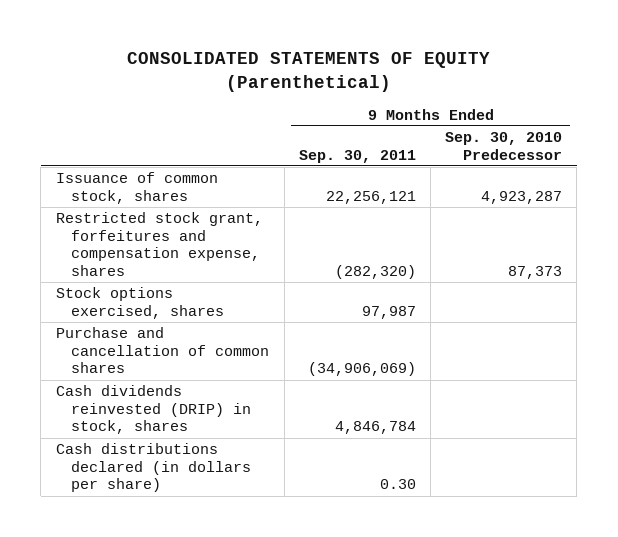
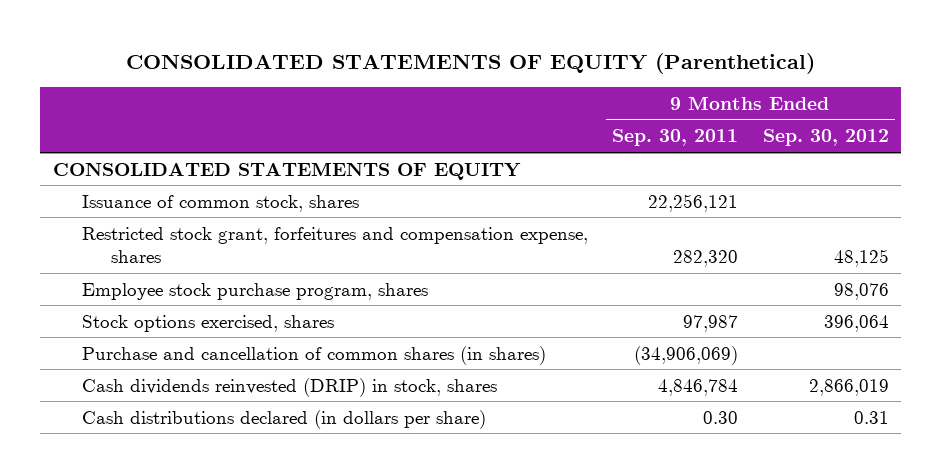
- | 9 Months Ended Sep. 30, 2011 | 9 Months Ended Sep. 30, 2010 Predecessor
+ | 9 Months Ended Sep. 30, 2011 | 9 Months Ended Sep. 30, 2012
+ CONSOLIDATED STATEMENTS OF EQUITY
- Restricted stock grant, forfeitures and compensation expense, shares | (282,320) | 87,373
+ Restricted stock grant, forfeitures and compensation expense, shares | 282,320 | 48,125
+ Employee stock purchase program, shares | | 98,076
- Purchase and cancellation of common shares | (34,906,069) |
+ Purchase and cancellation of common shares (in shares) | (34,906,069) |

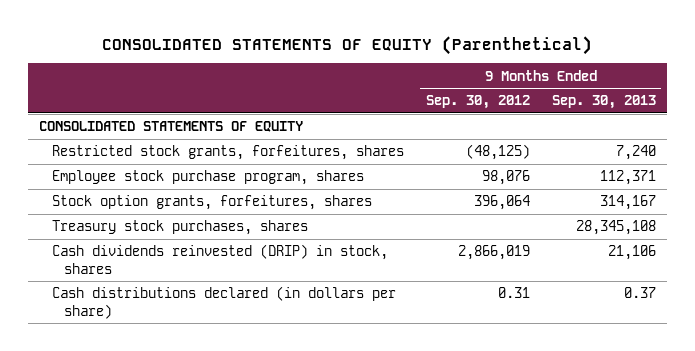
- | 9 Months Ended Sep. 30, 2011 | 9 Months Ended Sep. 30, 2012
+ | 9 Months Ended Sep. 30, 2012 | 9 Months Ended Sep. 30, 2013
- Issuance of common stock, shares | 22,256,121 |
- Restricted stock grant, forfeitures and compensation expense, shares | 282,320 | 48,125
+ Restricted stock grants, forfeitures, shares | (48,125) | 7,240
- Stock options exercised, shares | 97,987 | 396,064
- Purchase and cancellation of common shares (in shares) | (34,906,069) |
+ Stock option grants, forfeitures, shares | 396,064 | 314,167
+ Treasury stock purchases, shares | | 28,345,108

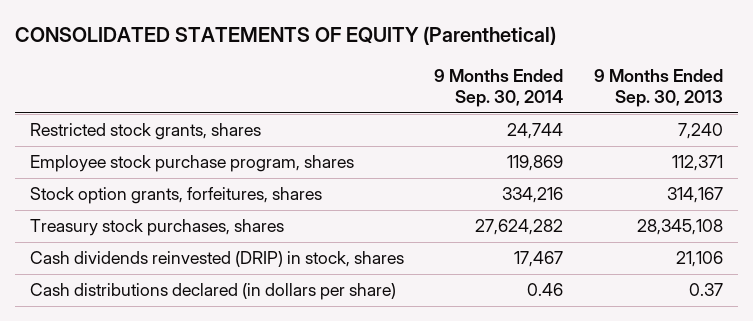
- | 9 Months Ended Sep. 30, 2012 | 9 Months Ended Sep. 30, 2013
+ | 9 Months Ended Sep. 30, 2014 | 9 Months Ended Sep. 30, 2013
- CONSOLIDATED STATEMENTS OF EQUITY
- Restricted stock grants, forfeitures, shares | (48,125) | 7,240
+ Restricted stock grants, shares | 24,744 | 7,240

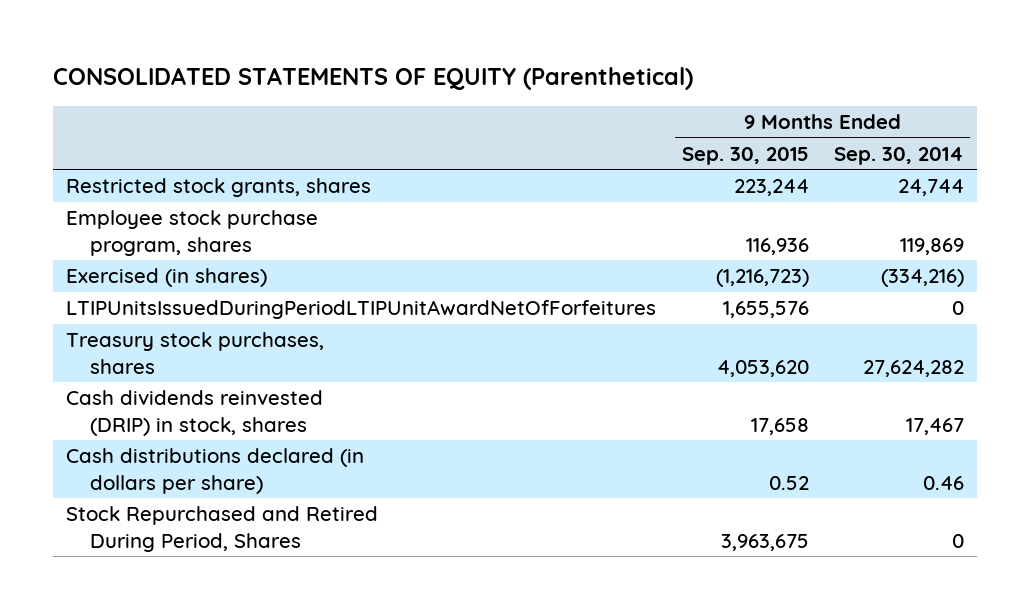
- | 9 Months Ended Sep. 30, 2014 | 9 Months Ended Sep. 30, 2013
+ | 9 Months Ended Sep. 30, 2015 | 9 Months Ended Sep. 30, 2014
- Stock option grants, forfeitures, shares | 334,216 | 314,167
+ Exercised (in shares) | (1,216,723) | (334,216)
+ LTIPUnitsIssuedDuringPeriodLTIPUnitAwardNetOfForfeitures | 1,655,576 | 0
+ Stock Repurchased and Retired During Period, Shares | 3,963,675 | 0

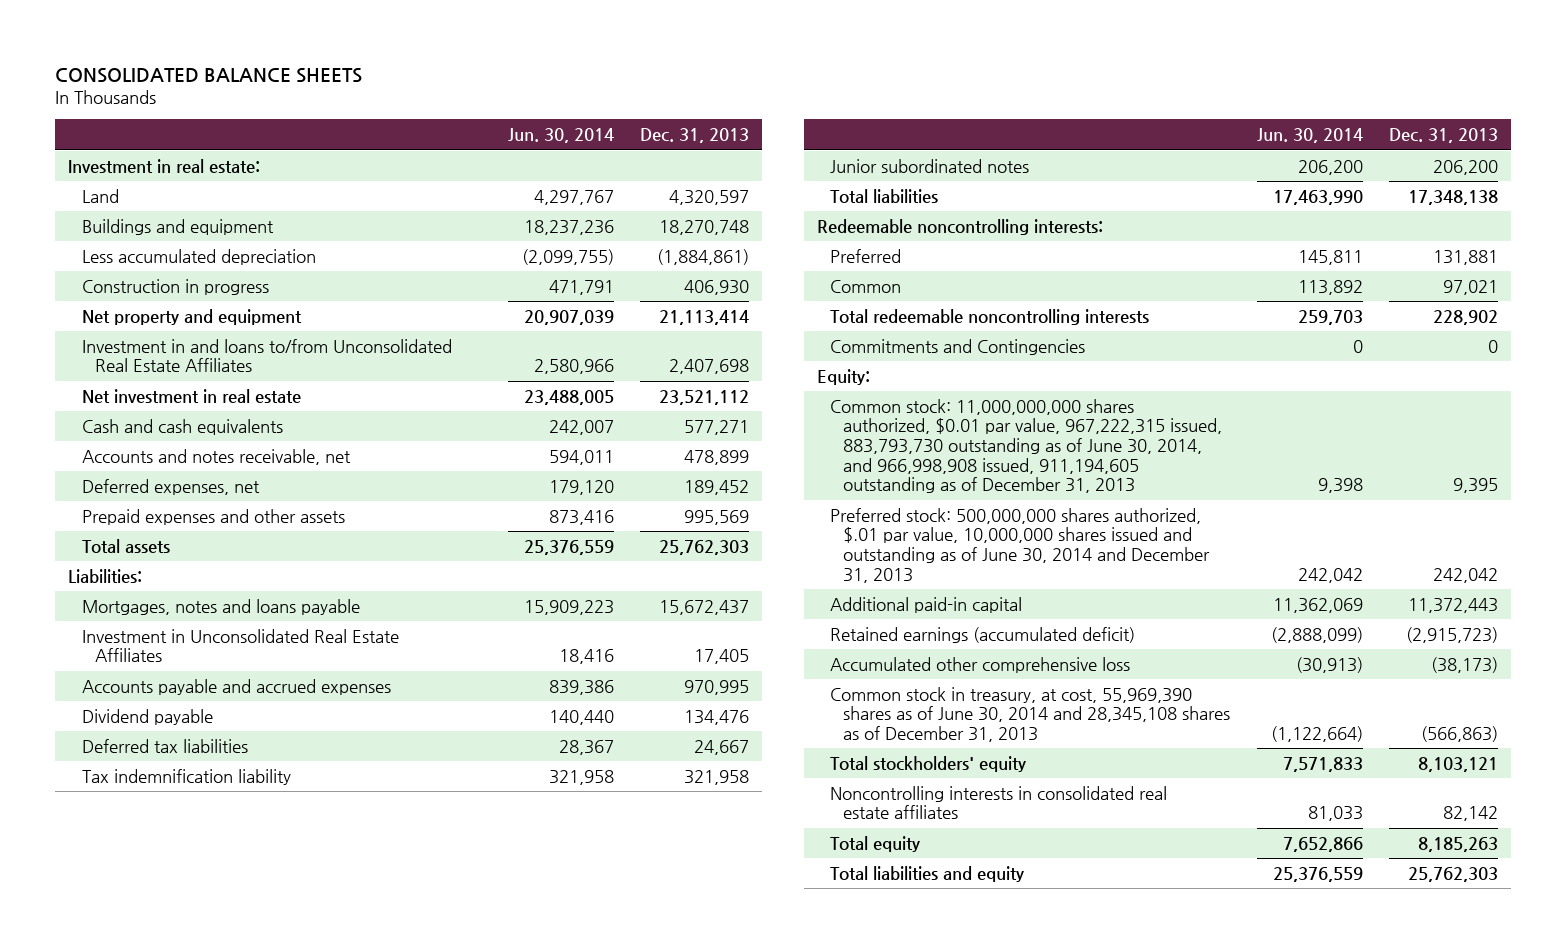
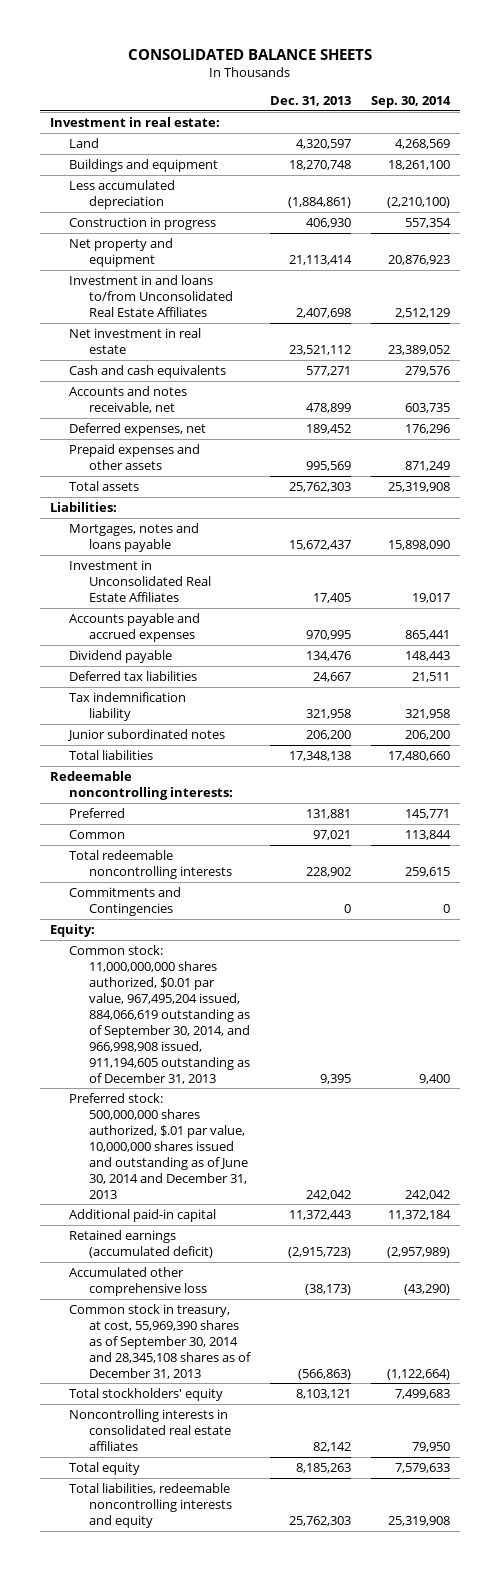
- | Jun. 30, 2014 | Dec. 31, 2013
+ | Dec. 31, 2013 | Sep. 30, 2014
- Common stock: 11,000,000,000 shares authorized, $0.01 par value, 967,222,315 issued, 883,793,730 outstanding as of June 30, 2014, and 966,998,908 issued, 911,194,605 outstanding as of December 31, 2013 | 9,398 | 9,395
+ Common stock: 11,000,000,000 shares authorized, $0.01 par value, 967,495,204 issued, 884,066,619 outstanding as of September 30, 2014, and 966,998,908 issued, 911,194,605 outstanding as of December 31, 2013 | 9,395 | 9,400
- Common stock in treasury, at cost, 55,969,390 shares as of June 30, 2014 and 28,345,108 shares as of December 31, 2013 | (1,122,664) | (566,863)
+ Common stock in treasury, at cost, 55,969,390 shares as of September 30, 2014 and 28,345,108 shares as of December 31, 2013 | (566,863) | (1,122,664)
- Total liabilities and equity | 25,376,559 | 25,762,303
+ Total liabilities, redeemable noncontrolling interests and equity | 25,762,303 | 25,319,908

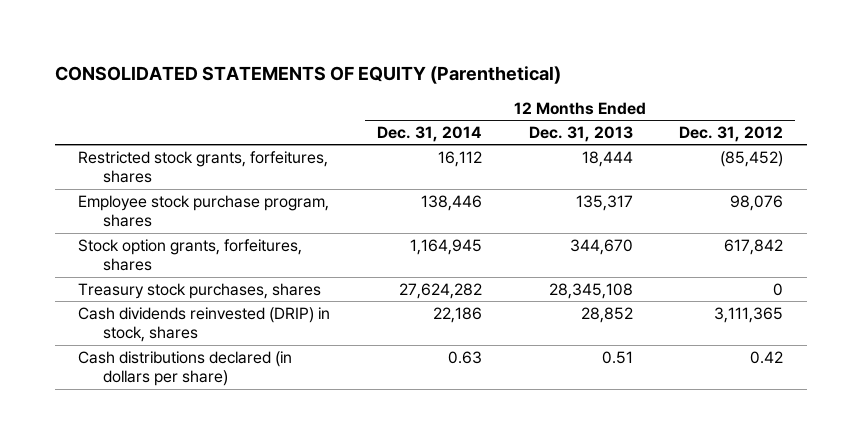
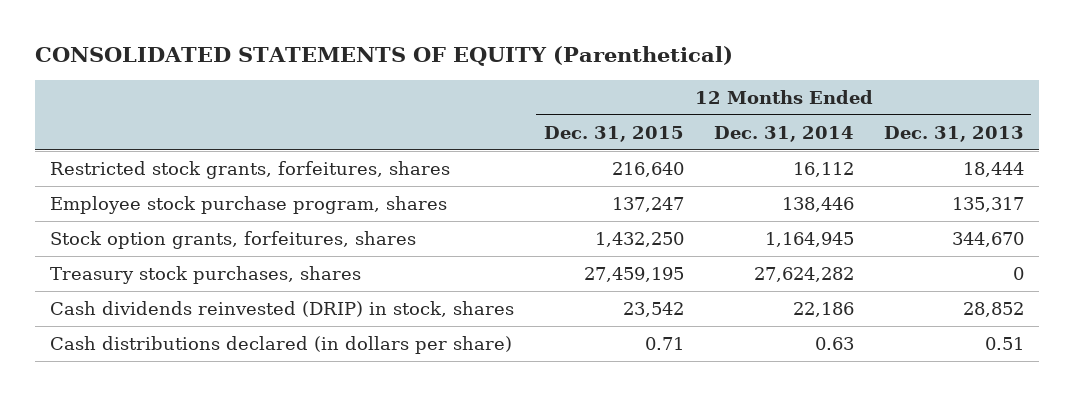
- | 12 Months Ended Dec. 31, 2014 | 12 Months Ended Dec. 31, 2013 | 12 Months Ended Dec. 31, 2012
+ | 12 Months Ended Dec. 31, 2015 | 12 Months Ended Dec. 31, 2014 | 12 Months Ended Dec. 31, 2013
- Treasury stock purchases, shares | 27,624,282 | 28,345,108 | 0
+ Treasury stock purchases, shares | 27,459,195 | 27,624,282 | 0

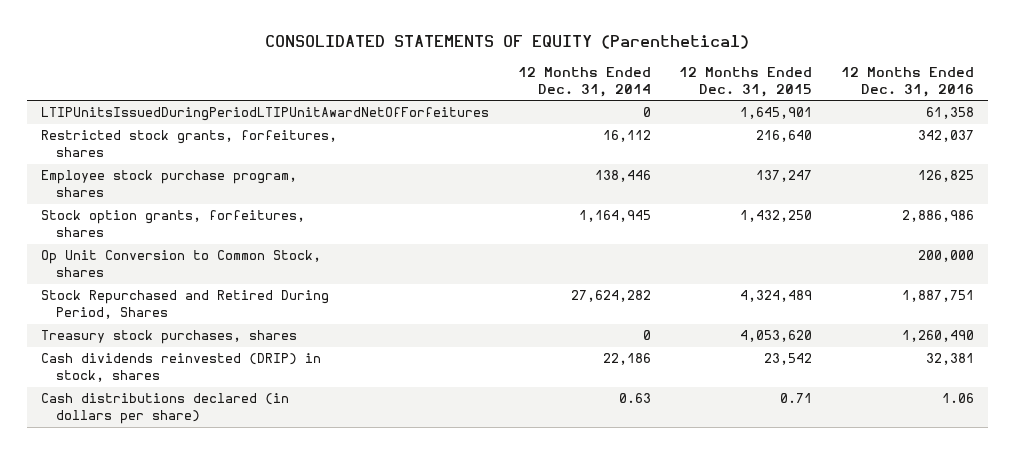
- | 12 Months Ended Dec. 31, 2015 | 12 Months Ended Dec. 31, 2014 | 12 Months Ended Dec. 31, 2013
+ | 12 Months Ended Dec. 31, 2014 | 12 Months Ended Dec. 31, 2015 | 12 Months Ended Dec. 31, 2016
+ LTIPUnitsIssuedDuringPeriodLTIPUnitAwardNetOfForfeitures | 0 | 1,645,901 | 61,358
- Treasury stock purchases, shares | 27,459,195 | 27,624,282 | 0
+ Op Unit Conversion to Common Stock, shares | | | 200,000
+ Stock Repurchased and Retired During Period, Shares | 27,624,282 | 4,324,489 | 1,887,751
+ Treasury stock purchases, shares | 0 | 4,053,620 | 1,260,490

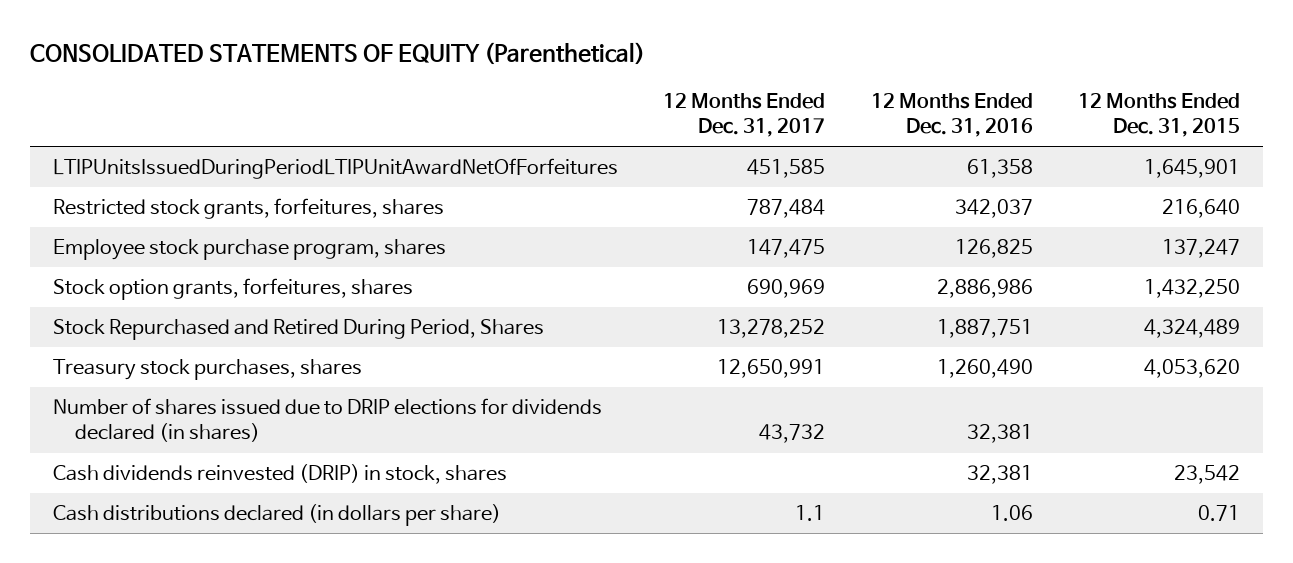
- | 12 Months Ended Dec. 31, 2014 | 12 Months Ended Dec. 31, 2015 | 12 Months Ended Dec. 31, 2016
+ | 12 Months Ended Dec. 31, 2017 | 12 Months Ended Dec. 31, 2016 | 12 Months Ended Dec. 31, 2015
- Op Unit Conversion to Common Stock, shares | | | 200,000
+ Number of shares issued due to DRIP elections for dividends declared (in shares) | 43,732 | 32,381 |

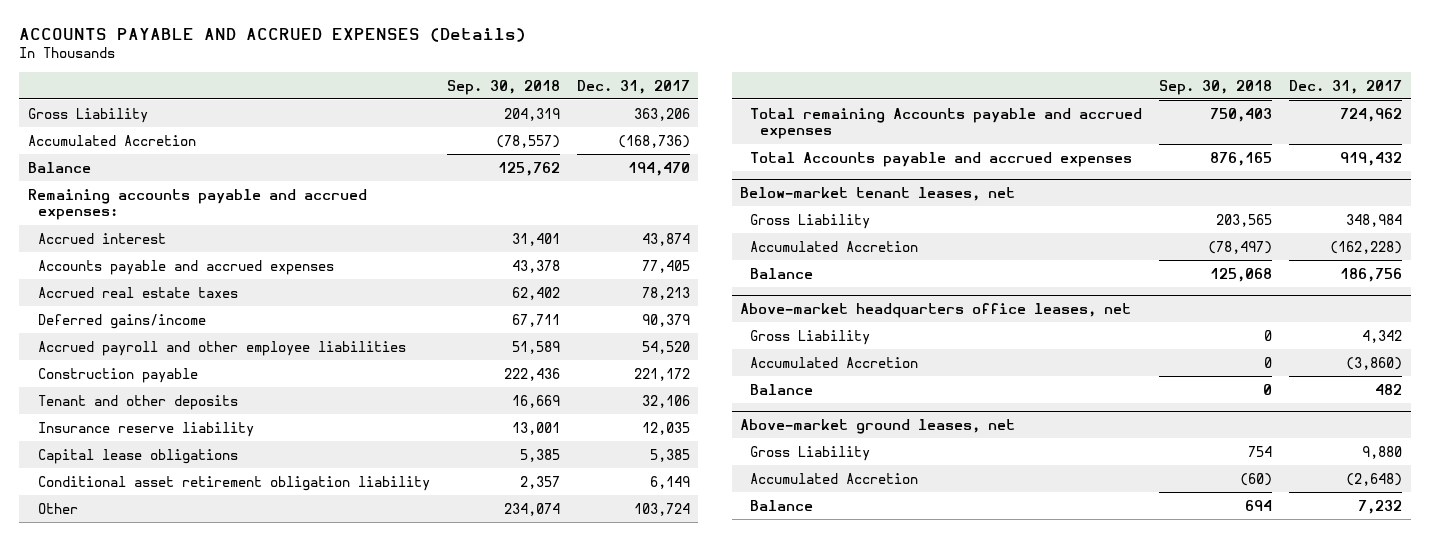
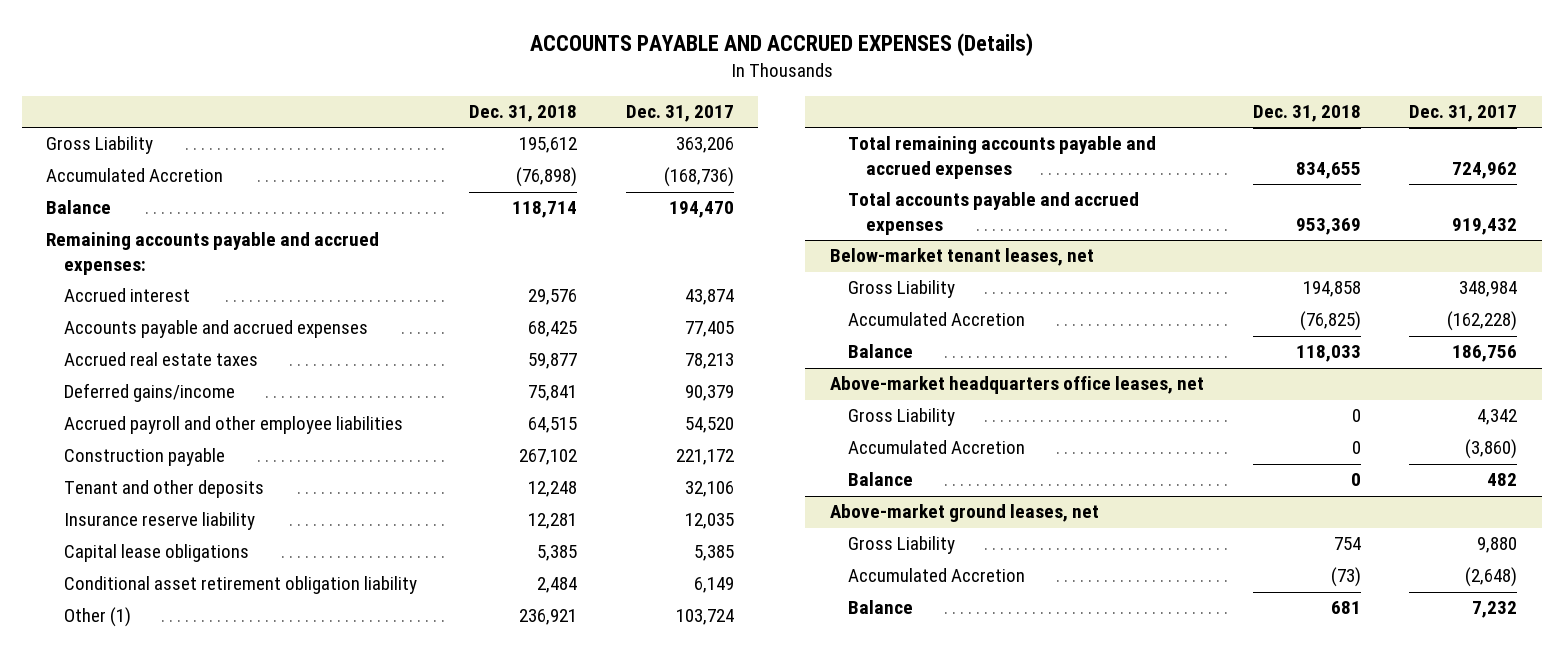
- | Sep. 30, 2018 | Dec. 31, 2017
+ | Dec. 31, 2018 | Dec. 31, 2017
- Other | 234,074 | 103,724
- Total remaining Accounts payable and accrued expenses | 750,403 | 724,962
- Total Accounts payable and accrued expenses | 876,165 | 919,432
+ Other (1) | 236,921 | 103,724
+ Total remaining accounts payable and accrued expenses | 834,655 | 724,962
+ Total accounts payable and accrued expenses | 953,369 | 919,432

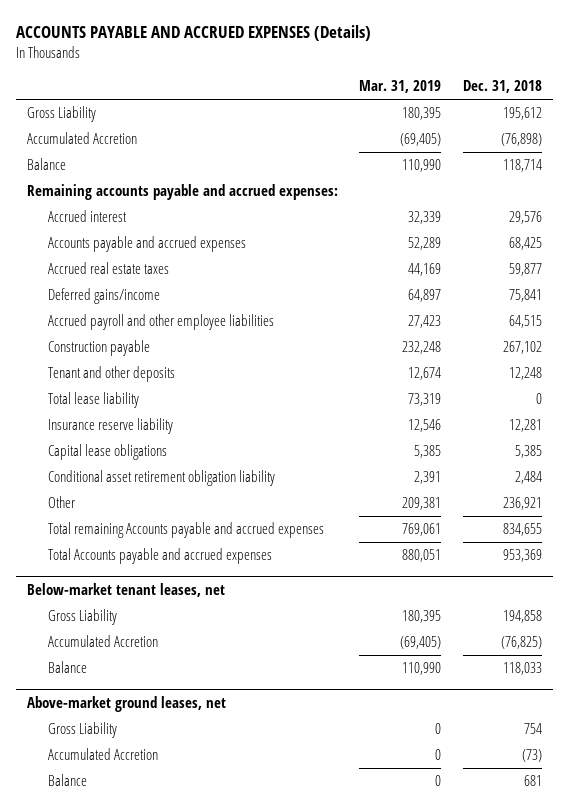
- | Dec. 31, 2018 | Dec. 31, 2017
+ | Mar. 31, 2019 | Dec. 31, 2018
+ Total lease liability | 73,319 | 0
- Other (1) | 236,921 | 103,724
- Total remaining accounts payable and accrued expenses | 834,655 | 724,962
- Total accounts payable and accrued expenses | 953,369 | 919,432
+ Other | 209,381 | 236,921
+ Total remaining Accounts payable and accrued expenses | 769,061 | 834,655
+ Total Accounts payable and accrued expenses | 880,051 | 953,369
- Above-market headquarters office leases, net
- Gross Liability | 0 | 4,342
- Accumulated Accretion | 0 | (3,860)
- Balance | 0 | 482

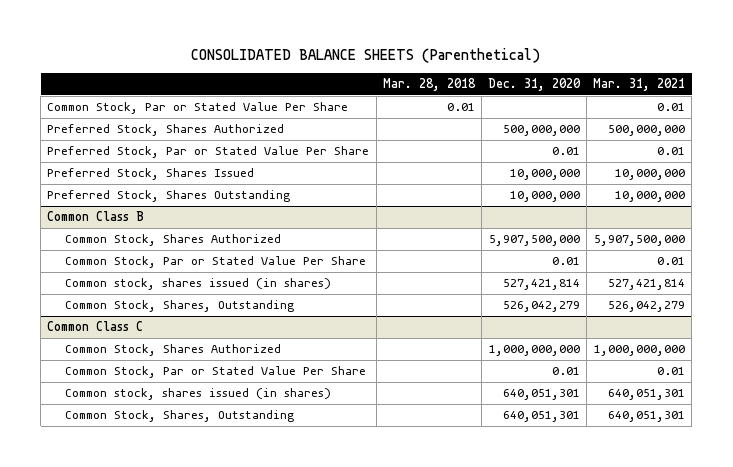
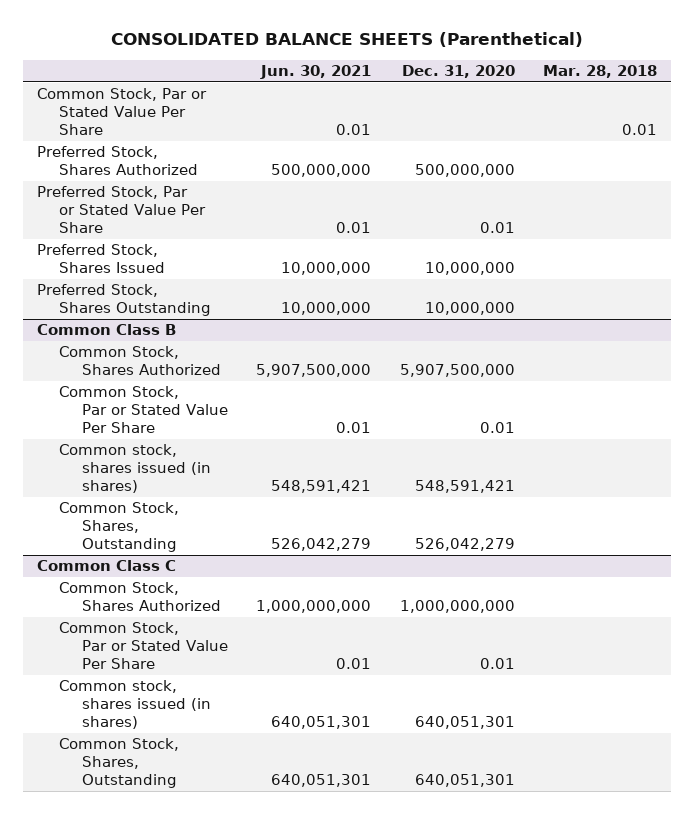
- | Mar. 28, 2018 | Dec. 31, 2020 | Mar. 31, 2021
+ | Jun. 30, 2021 | Dec. 31, 2020 | Mar. 28, 2018
@ Common Class B
- Common stock, shares issued (in shares) | | 527,421,814 | 527,421,814
+ Common stock, shares issued (in shares) | 548,591,421 | 548,591,421 |

